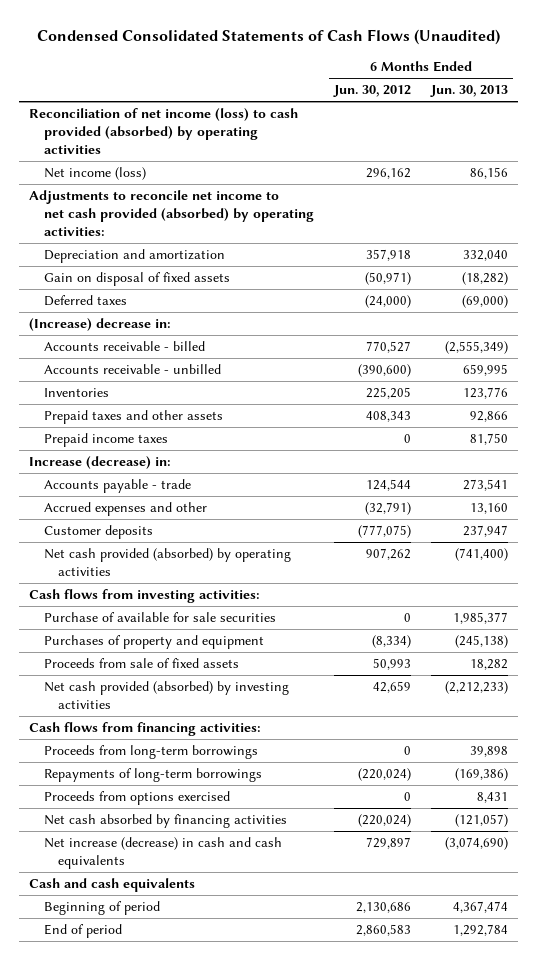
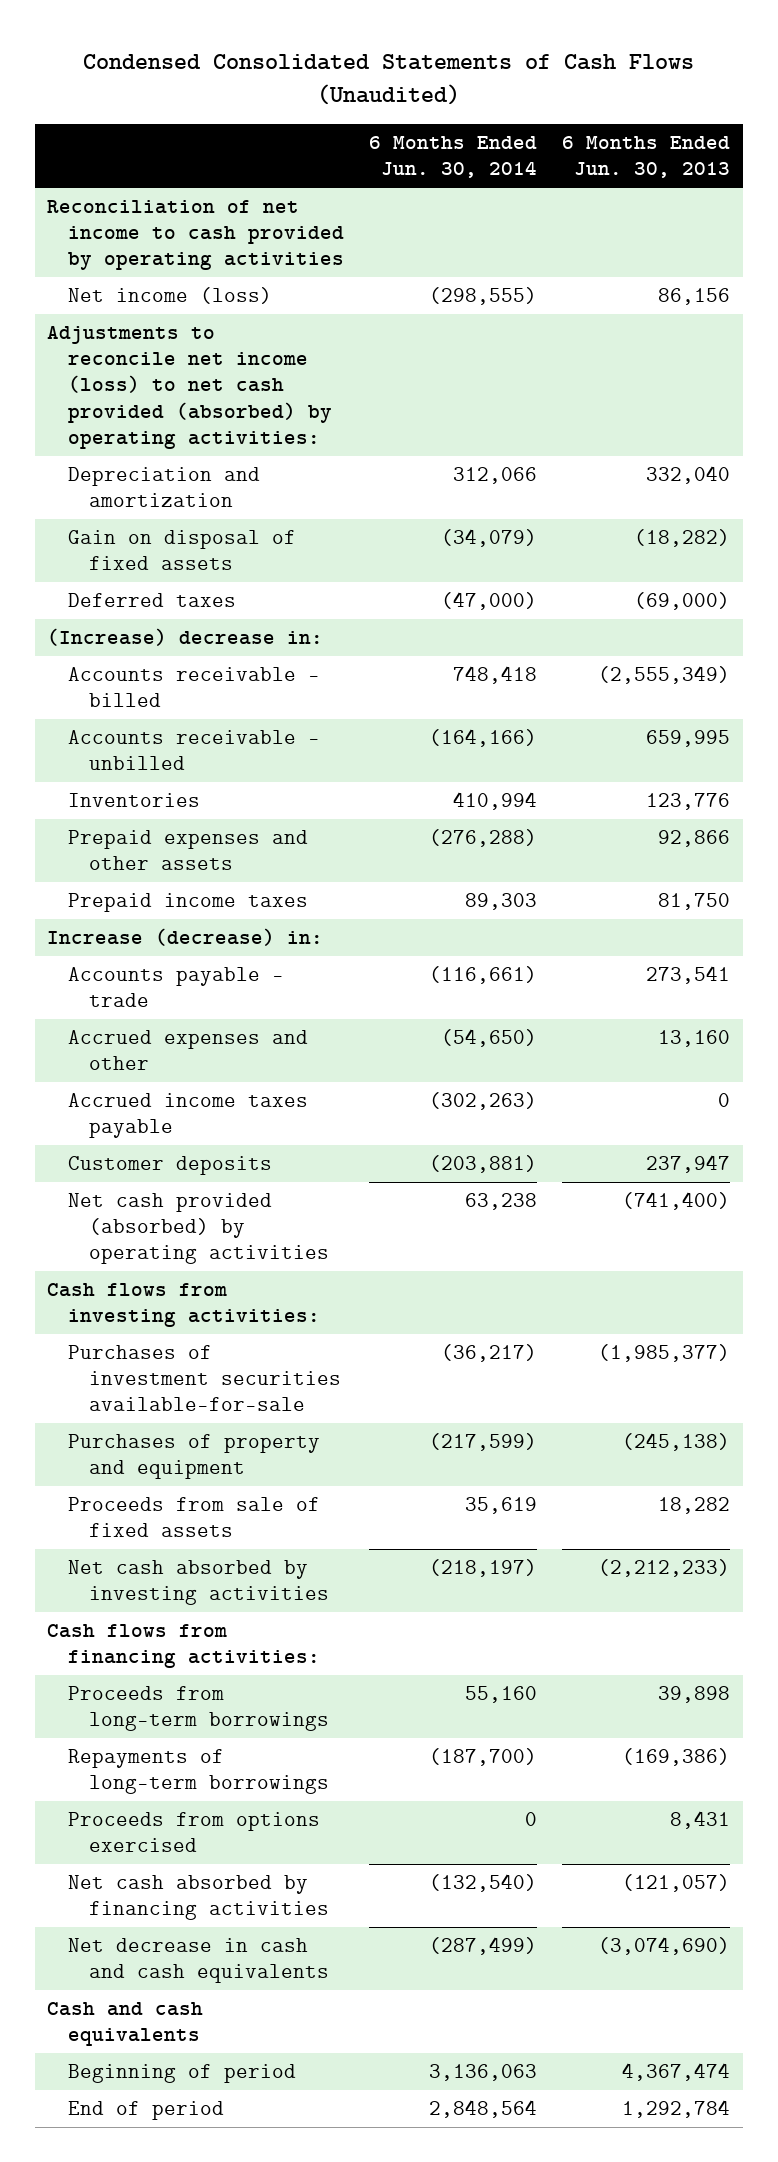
- | 6 Months Ended Jun. 30, 2012 | 6 Months Ended Jun. 30, 2013
+ | 6 Months Ended Jun. 30, 2014 | 6 Months Ended Jun. 30, 2013
- Reconciliation of net income (loss) to cash provided (absorbed) by operating activities
+ Reconciliation of net income to cash provided by operating activities
- Adjustments to reconcile net income to net cash provided (absorbed) by operating activities:
+ Adjustments to reconcile net income (loss) to net cash provided (absorbed) by operating activities:
- Prepaid taxes and other assets | 408,343 | 92,866
+ Prepaid expenses and other assets | (276,288) | 92,866
+ Accrued income taxes payable | (302,263) | 0
- Purchase of available for sale securities | 0 | 1,985,377
+ Purchases of investment securities available-for-sale | (36,217) | (1,985,377)
- Net cash provided (absorbed) by investing activities | 42,659 | (2,212,233)
+ Net cash absorbed by investing activities | (218,197) | (2,212,233)
- Net increase (decrease) in cash and cash equivalents | 729,897 | (3,074,690)
+ Net decrease in cash and cash equivalents | (287,499) | (3,074,690)

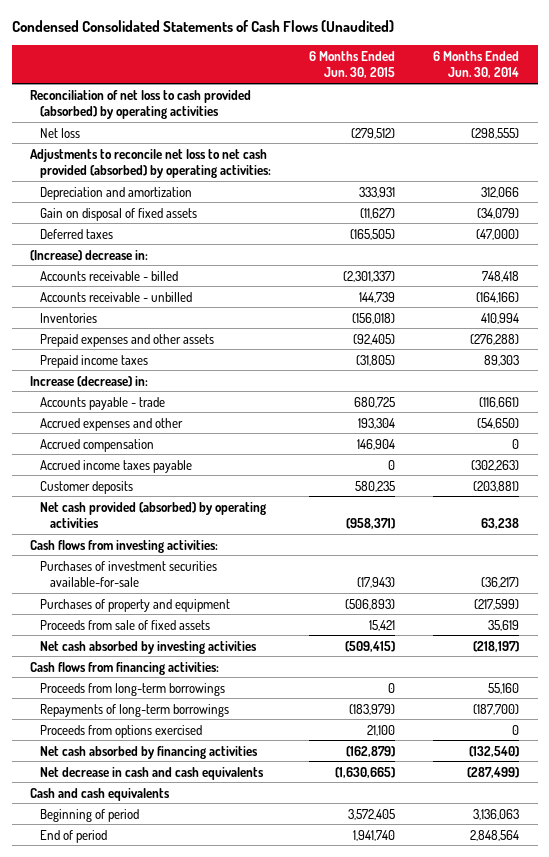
- | 6 Months Ended Jun. 30, 2014 | 6 Months Ended Jun. 30, 2013
+ | 6 Months Ended Jun. 30, 2015 | 6 Months Ended Jun. 30, 2014
- Reconciliation of net income to cash provided by operating activities
- Net income (loss) | (298,555) | 86,156
- Adjustments to reconcile net income (loss) to net cash provided (absorbed) by operating activities:
+ Reconciliation of net loss to cash provided (absorbed) by operating activities
+ Net loss | (279,512) | (298,555)
+ Adjustments to reconcile net loss to net cash provided (absorbed) by operating activities:
+ Accrued compensation | 146,904 | 0

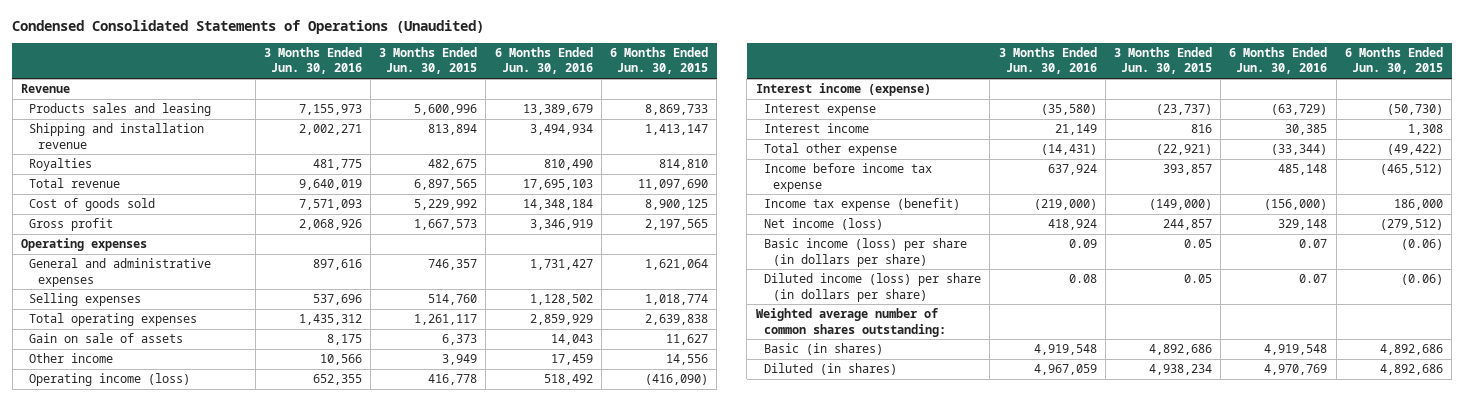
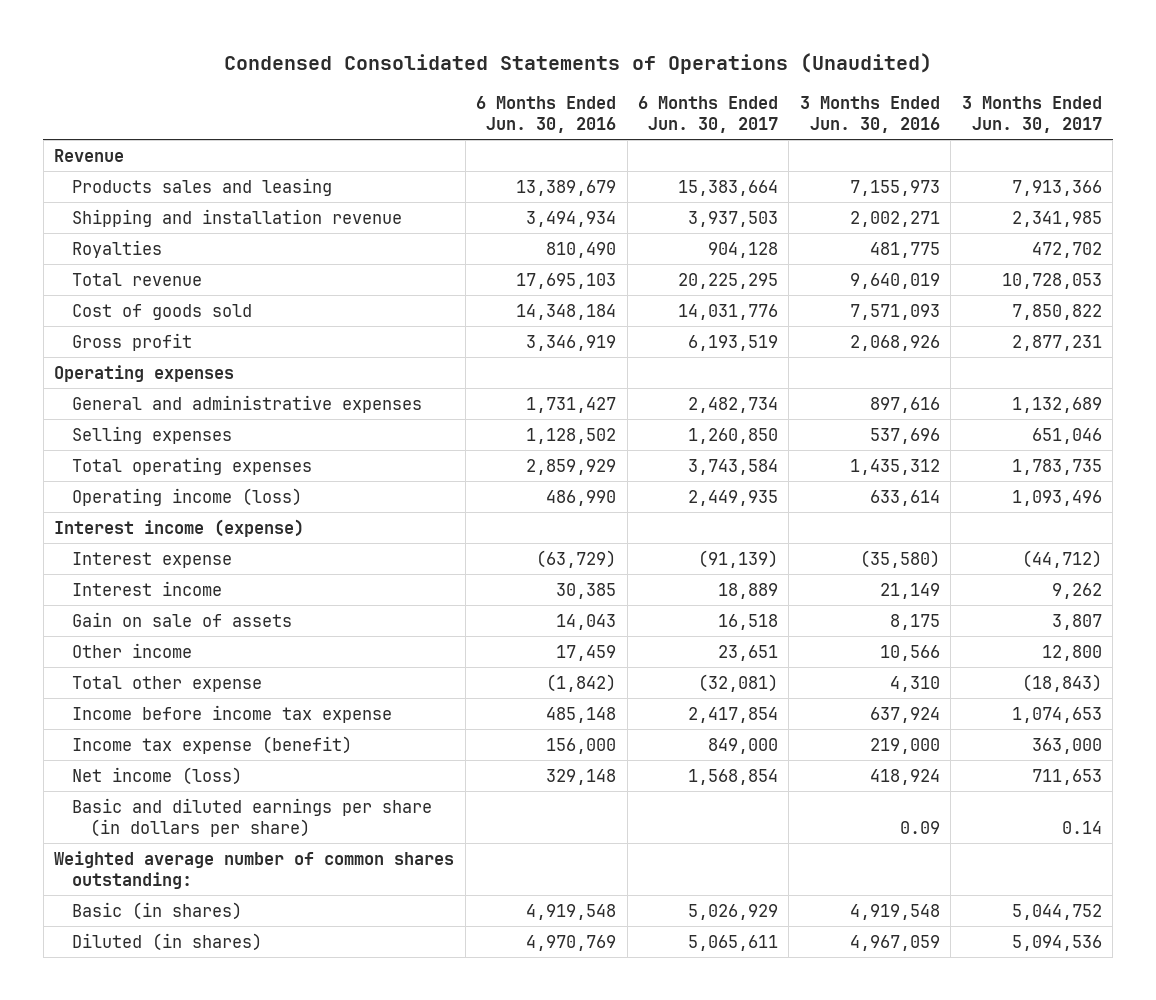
- | 3 Months Ended Jun. 30, 2016 | 3 Months Ended Jun. 30, 2015 | 6 Months Ended Jun. 30, 2016 | 6 Months Ended Jun. 30, 2015
+ | 6 Months Ended Jun. 30, 2016 | 6 Months Ended Jun. 30, 2017 | 3 Months Ended Jun. 30, 2016 | 3 Months Ended Jun. 30, 2017
- Operating income (loss) | 652,355 | 416,778 | 518,492 | (416,090)
+ Operating income (loss) | 486,990 | 2,449,935 | 633,614 | 1,093,496
- Total other expense | (14,431) | (22,921) | (33,344) | (49,422)
moved down: Gain on sale of assets | 14,043 | 16,518 | 8,175 | 3,807
moved down: Other income | 17,459 | 23,651 | 10,566 | 12,800
+ Total other expense | (1,842) | (32,081) | 4,310 | (18,843)
- Income tax expense (benefit) | (219,000) | (149,000) | (156,000) | 186,000
+ Income tax expense (benefit) | 156,000 | 849,000 | 219,000 | 363,000
- Basic income (loss) per share (in dollars per share) | 0.09 | 0.05 | 0.07 | (0.06)
- Diluted income (loss) per share (in dollars per share) | 0.08 | 0.05 | 0.07 | (0.06)
+ Basic and diluted earnings per share (in dollars per share) | | | 0.09 | 0.14

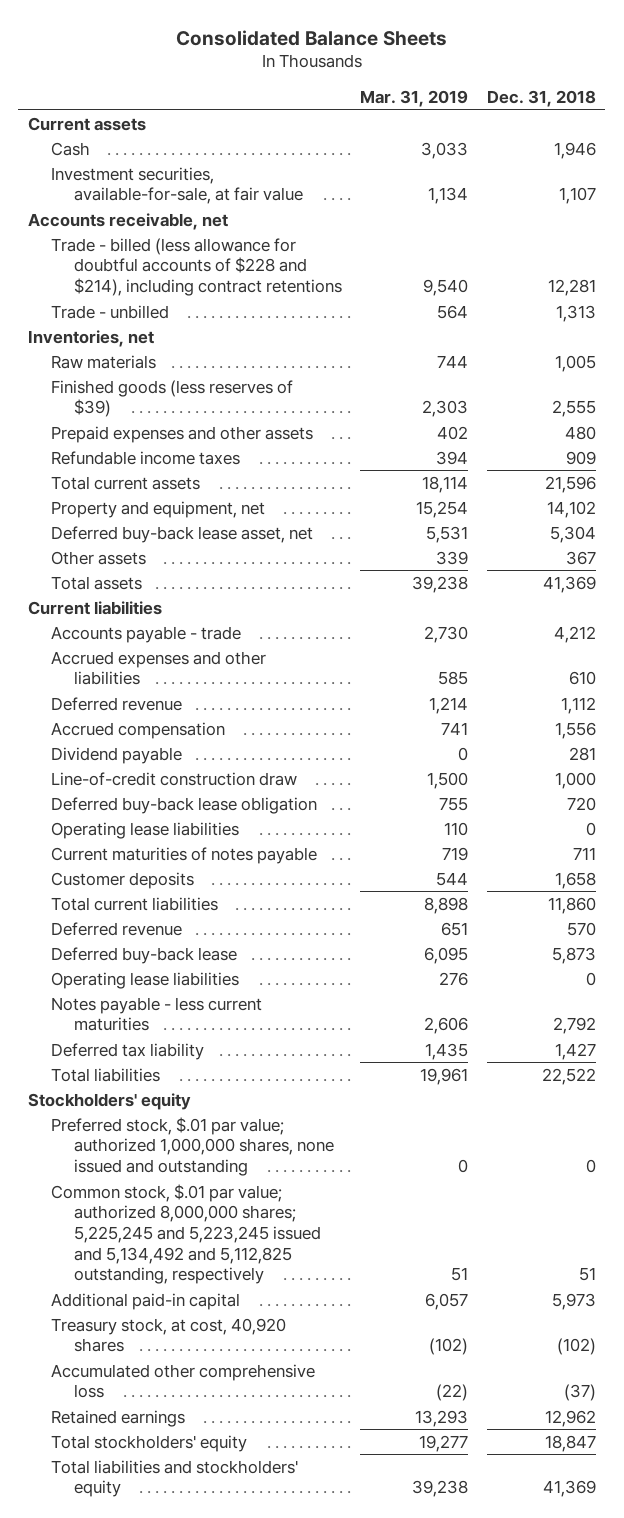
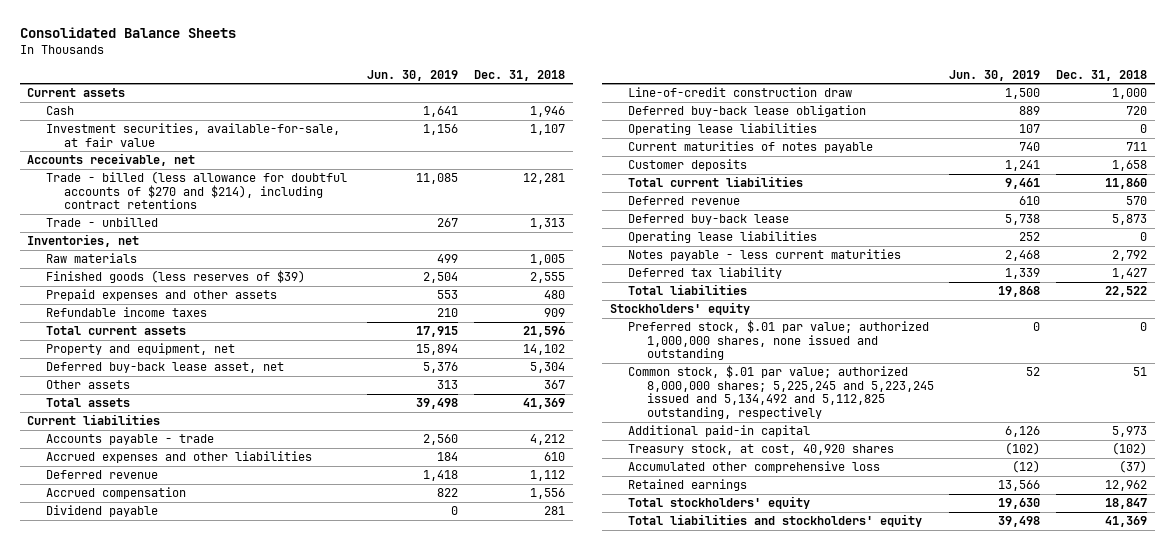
- | Mar. 31, 2019 | Dec. 31, 2018
+ | Jun. 30, 2019 | Dec. 31, 2018
- Trade - billed (less allowance for doubtful accounts of $228 and $214), including contract retentions | 9,540 | 12,281
+ Trade - billed (less allowance for doubtful accounts of $270 and $214), including contract retentions | 11,085 | 12,281

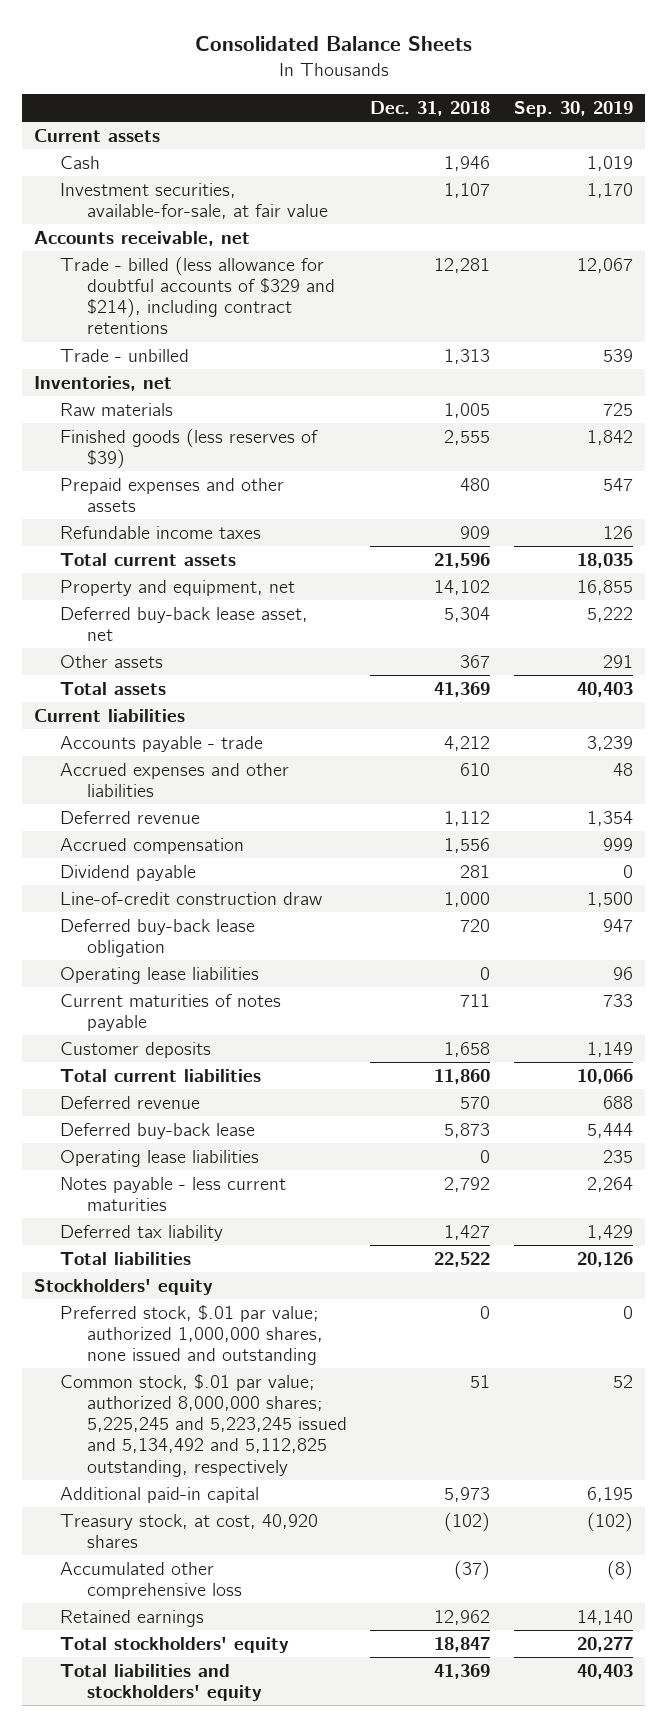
- | Jun. 30, 2019 | Dec. 31, 2018
+ | Dec. 31, 2018 | Sep. 30, 2019
- Trade - billed (less allowance for doubtful accounts of $270 and $214), including contract retentions | 11,085 | 12,281
+ Trade - billed (less allowance for doubtful accounts of $329 and $214), including contract retentions | 12,281 | 12,067

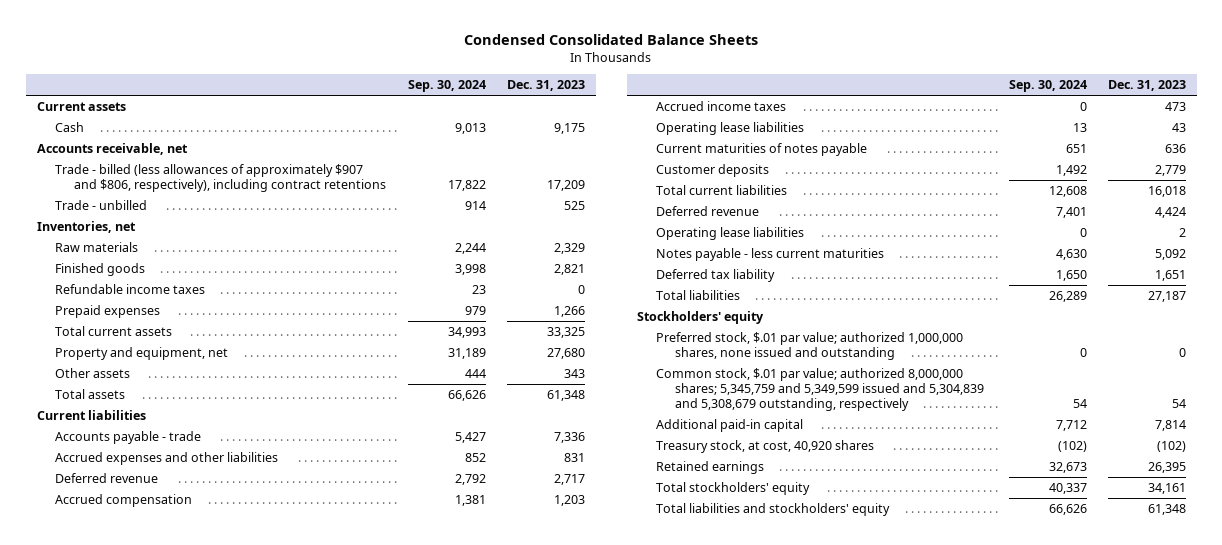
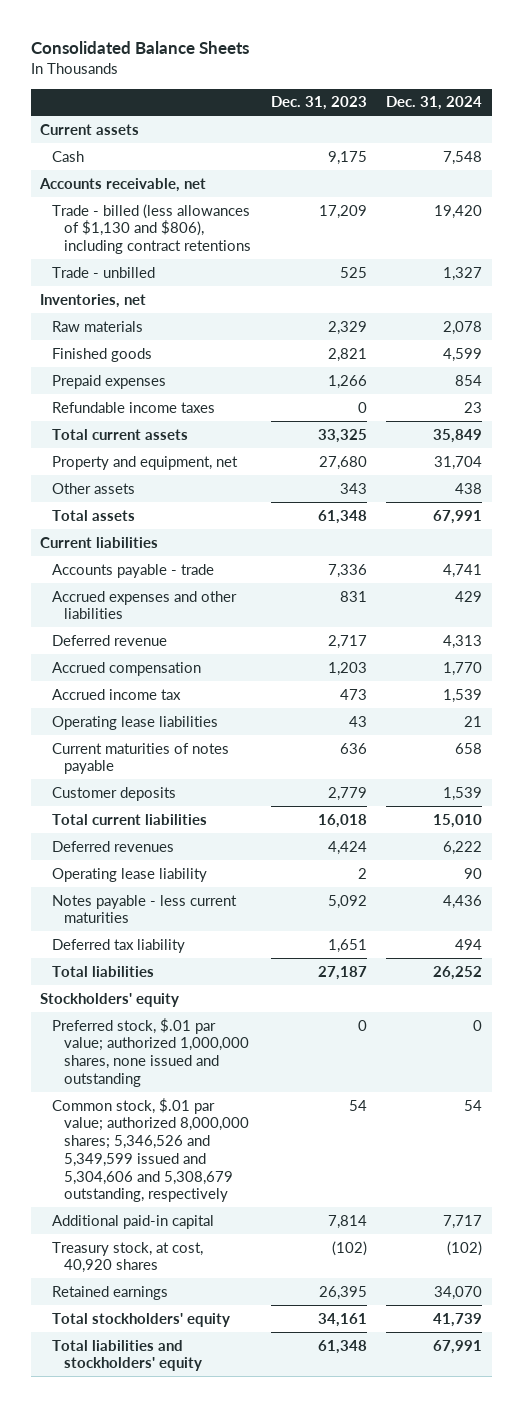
- Condensed Consolidated Balance Sheets
+ Consolidated Balance Sheets
- | Sep. 30, 2024 | Dec. 31, 2023
+ | Dec. 31, 2023 | Dec. 31, 2024
- Trade - billed (less allowances of approximately $907 and $806, respectively), including contract retentions | 17,822 | 17,209
+ Trade - billed (less allowances of $1,130 and $806), including contract retentions | 17,209 | 19,420
moved down: Refundable income taxes | 0 | 23
- Accrued income taxes | 0 | 473
+ Accrued income tax | 473 | 1,539
- Deferred revenue | 7,401 | 4,424
- Operating lease liabilities | 0 | 2
+ Deferred revenues | 4,424 | 6,222
+ Operating lease liability | 2 | 90
- Common stock, $.01 par value; authorized 8,000,000 shares; 5,345,759 and 5,349,599 issued and 5,304,839 and 5,308,679 outstanding, respectively | 54 | 54
+ Common stock, $.01 par value; authorized 8,000,000 shares; 5,346,526 and 5,349,599 issued and 5,304,606 and 5,308,679 outstanding, respectively | 54 | 54

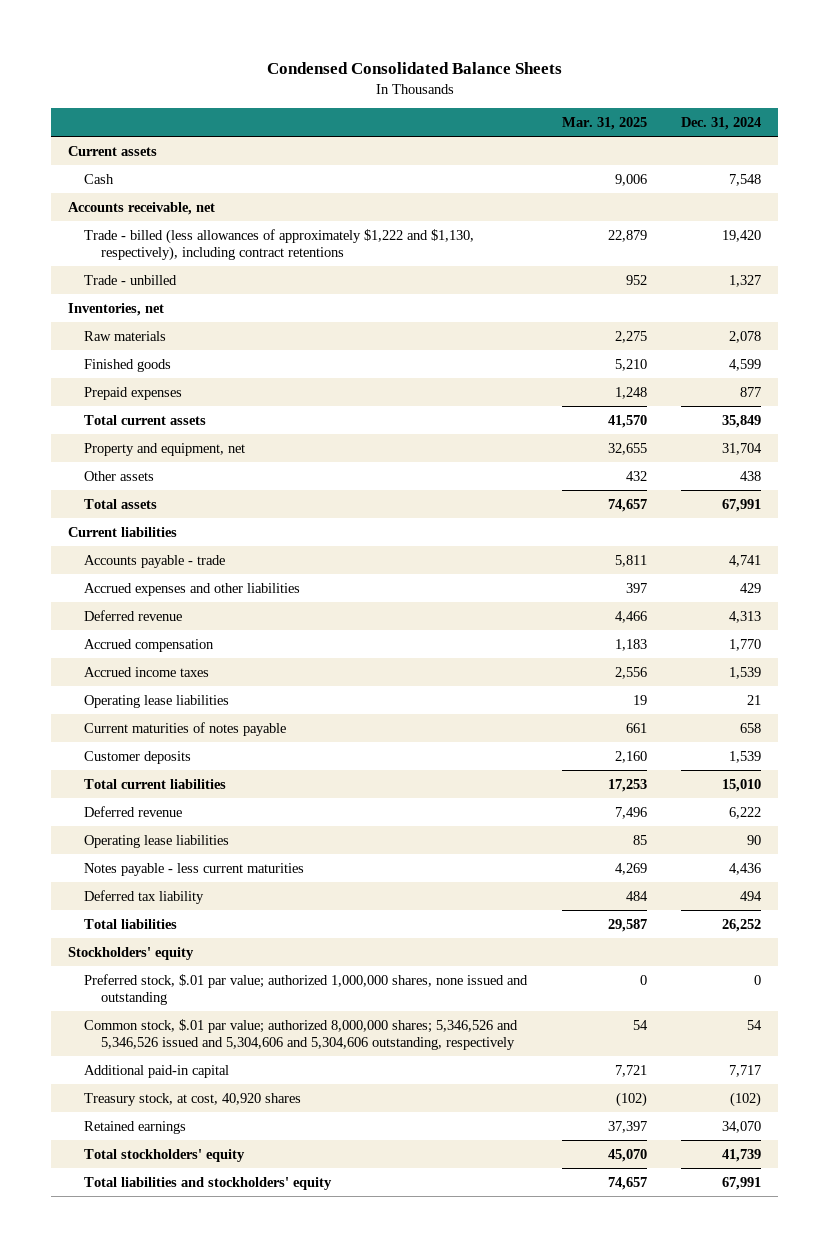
- Consolidated Balance Sheets
+ Condensed Consolidated Balance Sheets
- | Dec. 31, 2023 | Dec. 31, 2024
+ | Mar. 31, 2025 | Dec. 31, 2024
- Trade - billed (less allowances of $1,130 and $806), including contract retentions | 17,209 | 19,420
+ Trade - billed (less allowances of approximately $1,222 and $1,130, respectively), including contract retentions | 22,879 | 19,420
- Prepaid expenses | 1,266 | 854
- Refundable income taxes | 0 | 23
+ Prepaid expenses | 1,248 | 877
- Accrued income tax | 473 | 1,539
+ Accrued income taxes | 2,556 | 1,539
- Deferred revenues | 4,424 | 6,222
- Operating lease liability | 2 | 90
+ Deferred revenue | 7,496 | 6,222
+ Operating lease liabilities | 85 | 90
- Common stock, $.01 par value; authorized 8,000,000 shares; 5,346,526 and 5,349,599 issued and 5,304,606 and 5,308,679 outstanding, respectively | 54 | 54
+ Common stock, $.01 par value; authorized 8,000,000 shares; 5,346,526 and 5,346,526 issued and 5,304,606 and 5,304,606 outstanding, respectively | 54 | 54

